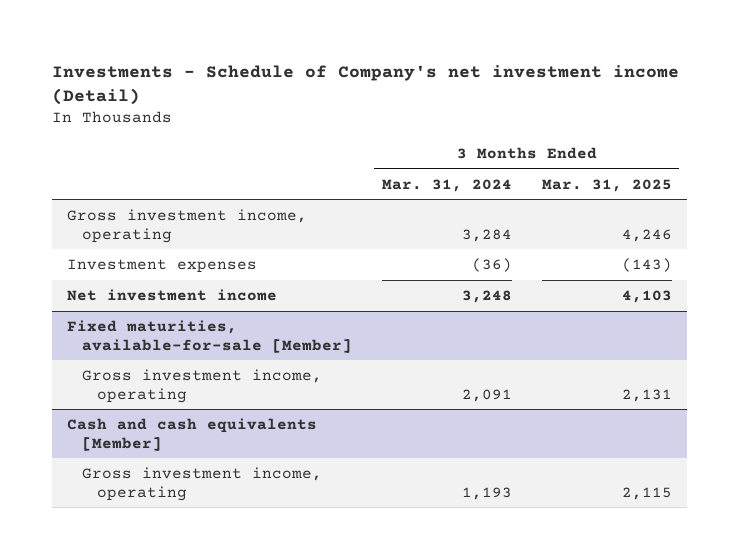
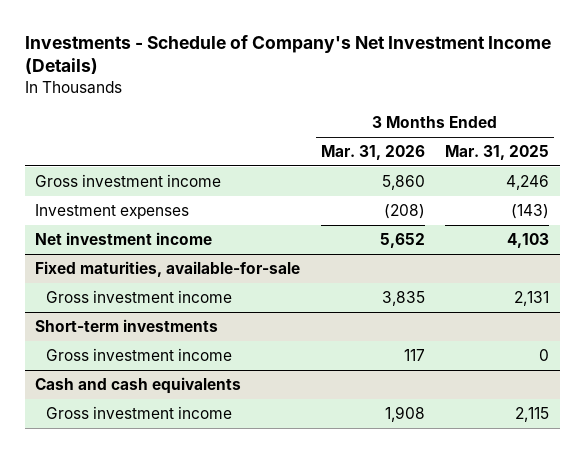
- Investments - Schedule of Company's net investment income (Detail)
+ Investments - Schedule of Company's Net Investment Income (Details)
- | 3 Months Ended Mar. 31, 2024 | 3 Months Ended Mar. 31, 2025
+ | 3 Months Ended Mar. 31, 2026 | 3 Months Ended Mar. 31, 2025
- Gross investment income, operating | 3,284 | 4,246
+ Gross investment income | 5,860 | 4,246
- Fixed maturities, available-for-sale [Member]
- Gross investment income, operating | 2,091 | 2,131
- Cash and cash equivalents [Member]
- Gross investment income, operating | 1,193 | 2,115
+ Fixed maturities, available-for-sale
+ Gross investment income | 3,835 | 2,131
+ Short-term investments
+ Gross investment income | 117 | 0
+ Cash and cash equivalents
+ Gross investment income | 1,908 | 2,115

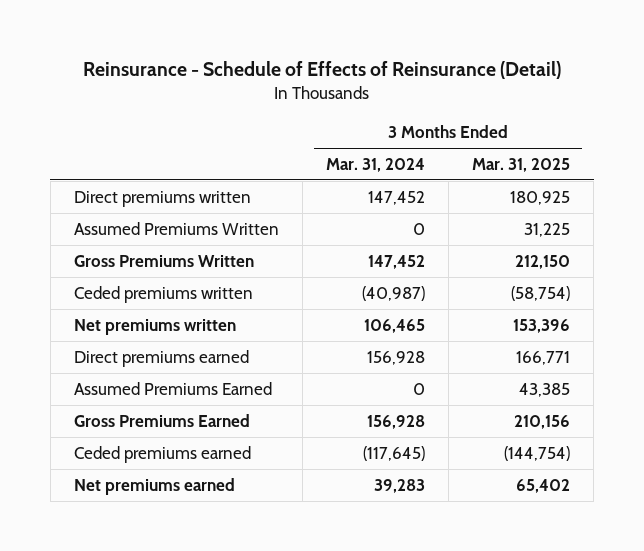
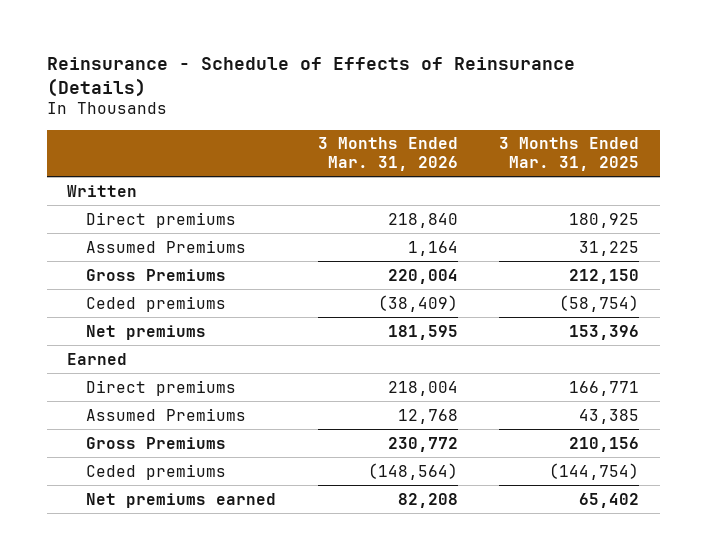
- Reinsurance - Schedule of Effects of Reinsurance (Detail)
+ Reinsurance - Schedule of Effects of Reinsurance (Details)
- | 3 Months Ended Mar. 31, 2024 | 3 Months Ended Mar. 31, 2025
+ | 3 Months Ended Mar. 31, 2026 | 3 Months Ended Mar. 31, 2025
- Direct premiums written | 147,452 | 180,925
- Assumed Premiums Written | 0 | 31,225
- Gross Premiums Written | 147,452 | 212,150
- Ceded premiums written | (40,987) | (58,754)
- Net premiums written | 106,465 | 153,396
- Direct premiums earned | 156,928 | 166,771
- Assumed Premiums Earned | 0 | 43,385
- Gross Premiums Earned | 156,928 | 210,156
- Ceded premiums earned | (117,645) | (144,754)
+ Written
+ Direct premiums | 218,840 | 180,925
+ Assumed Premiums | 1,164 | 31,225
+ Gross Premiums | 220,004 | 212,150
+ Ceded premiums | (38,409) | (58,754)
+ Net premiums | 181,595 | 153,396
+ Earned
+ Direct premiums | 218,004 | 166,771
+ Assumed Premiums | 12,768 | 43,385
+ Gross Premiums | 230,772 | 210,156
+ Ceded premiums | (148,564) | (144,754)

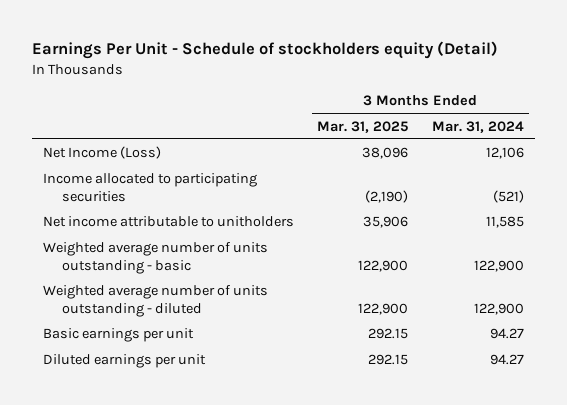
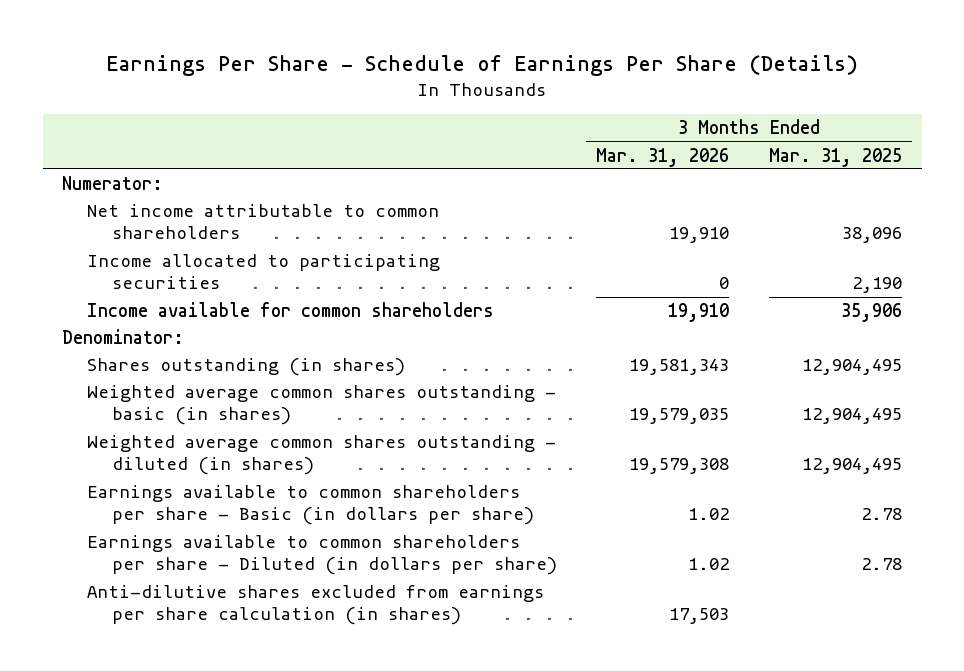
- Earnings Per Unit - Schedule of stockholders equity (Detail)
+ Earnings Per Share - Schedule of Earnings Per Share (Details)
- | 3 Months Ended Mar. 31, 2025 | 3 Months Ended Mar. 31, 2024
+ | 3 Months Ended Mar. 31, 2026 | 3 Months Ended Mar. 31, 2025
- Net Income (Loss) | 38,096 | 12,106
- Income allocated to participating securities | (2,190) | (521)
- Net income attributable to unitholders | 35,906 | 11,585
- Weighted average number of units outstanding - basic | 122,900 | 122,900
- Weighted average number of units outstanding - diluted | 122,900 | 122,900
- Basic earnings per unit | 292.15 | 94.27
- Diluted earnings per unit | 292.15 | 94.27
+ Numerator:
+ Net income attributable to common shareholders | 19,910 | 38,096
+ Income allocated to participating securities | 0 | 2,190
+ Income available for common shareholders | 19,910 | 35,906
+ Denominator:
+ Shares outstanding (in shares) | 19,581,343 | 12,904,495
+ Weighted average common shares outstanding - basic (in shares) | 19,579,035 | 12,904,495
+ Weighted average common shares outstanding - diluted (in shares) | 19,579,308 | 12,904,495
+ Earnings available to common shareholders per share - Basic (in dollars per share) | 1.02 | 2.78
+ Earnings available to common shareholders per share - Diluted (in dollars per share) | 1.02 | 2.78
+ Anti-dilutive shares excluded from earnings per share calculation (in shares) | 17,503 |

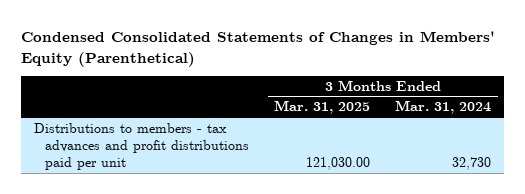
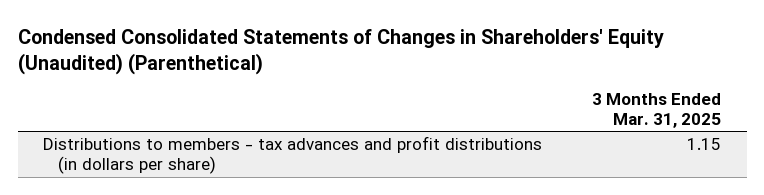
- Condensed Consolidated Statements of Changes in Members' Equity (Parenthetical)
+ Condensed Consolidated Statements of Changes in Shareholders' Equity (Unaudited) (Parenthetical)
- | 3 Months Ended Mar. 31, 2025 | 3 Months Ended Mar. 31, 2024
+ | 3 Months Ended Mar. 31, 2025
- Distributions to members - tax advances and profit distributions paid per unit | 121,030.00 | 32,730
+ Distributions to members - tax advances and profit distributions (in dollars per share) | 1.15

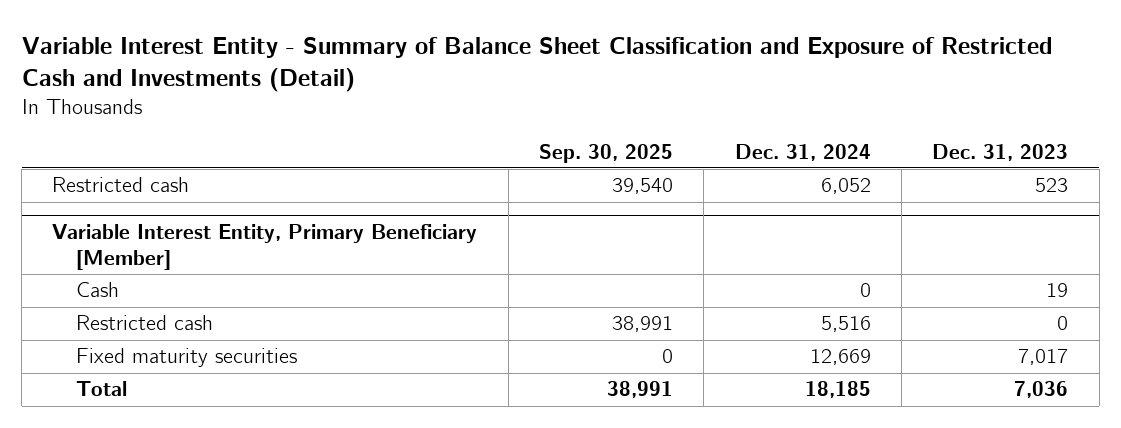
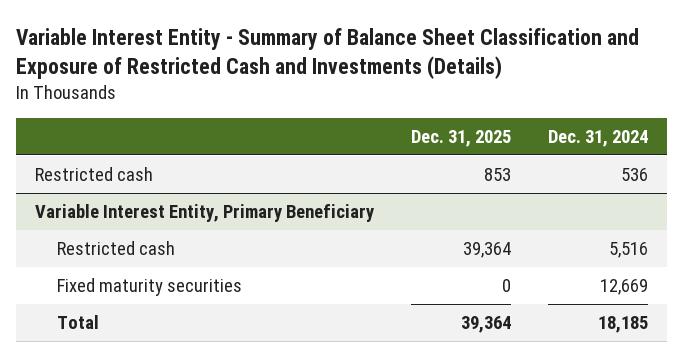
- Variable Interest Entity - Summary of Balance Sheet Classification and Exposure of Restricted Cash and Investments (Detail)
+ Variable Interest Entity - Summary of Balance Sheet Classification and Exposure of Restricted Cash and Investments (Details)
- | Sep. 30, 2025 | Dec. 31, 2024 | Dec. 31, 2023
+ | Dec. 31, 2025 | Dec. 31, 2024
- Restricted cash | 39,540 | 6,052 | 523
- Variable Interest Entity, Primary Beneficiary [Member]
- Cash | | 0 | 19
+ Restricted cash | 853 | 536
+ Variable Interest Entity, Primary Beneficiary

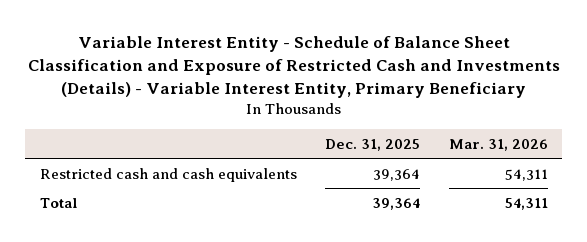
- Variable Interest Entity - Summary of Balance Sheet Classification and Exposure of Restricted Cash and Investments (Details)
+ Variable Interest Entity - Schedule of Balance Sheet Classification and Exposure of Restricted Cash and Investments (Details) - Variable Interest Entity, Primary Beneficiary
- | Dec. 31, 2025 | Dec. 31, 2024
+ | Dec. 31, 2025 | Mar. 31, 2026
- Restricted cash | 853 | 536
- Variable Interest Entity, Primary Beneficiary
- Restricted cash | 39,364 | 5,516
- Fixed maturity securities | 0 | 12,669
+ Restricted cash and cash equivalents | 39,364 | 54,311

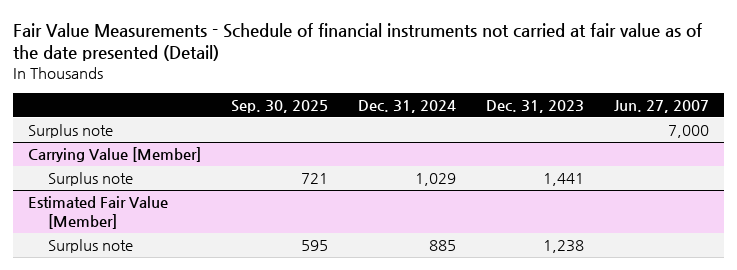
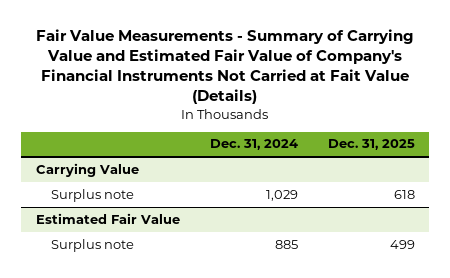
- Fair Value Measurements - Schedule of financial instruments not carried at fair value as of the date presented (Detail)
+ Fair Value Measurements - Summary of Carrying Value and Estimated Fair Value of Company's Financial Instruments Not Carried at Fait Value (Details)
- | Sep. 30, 2025 | Dec. 31, 2024 | Dec. 31, 2023 | Jun. 27, 2007
+ | Dec. 31, 2024 | Dec. 31, 2025
- Surplus note | | | | 7,000
- Carrying Value [Member]
+ Carrying Value
- Estimated Fair Value [Member]
+ Estimated Fair Value

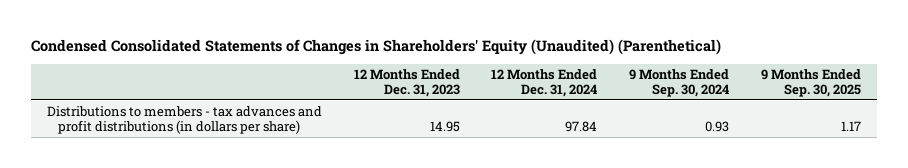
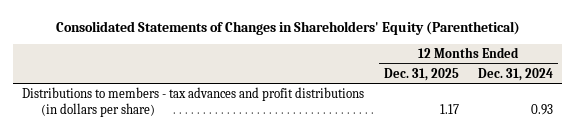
- Condensed Consolidated Statements of Changes in Shareholders' Equity (Unaudited) (Parenthetical)
+ Consolidated Statements of Changes in Shareholders' Equity (Parenthetical)
- | 12 Months Ended Dec. 31, 2023 | 12 Months Ended Dec. 31, 2024 | 9 Months Ended Sep. 30, 2024 | 9 Months Ended Sep. 30, 2025
+ | 12 Months Ended Dec. 31, 2025 | 12 Months Ended Dec. 31, 2024
- Distributions to members - tax advances and profit distributions (in dollars per share) | 14.95 | 97.84 | 0.93 | 1.17
+ Distributions to members - tax advances and profit distributions (in dollars per share) | 1.17 | 0.93

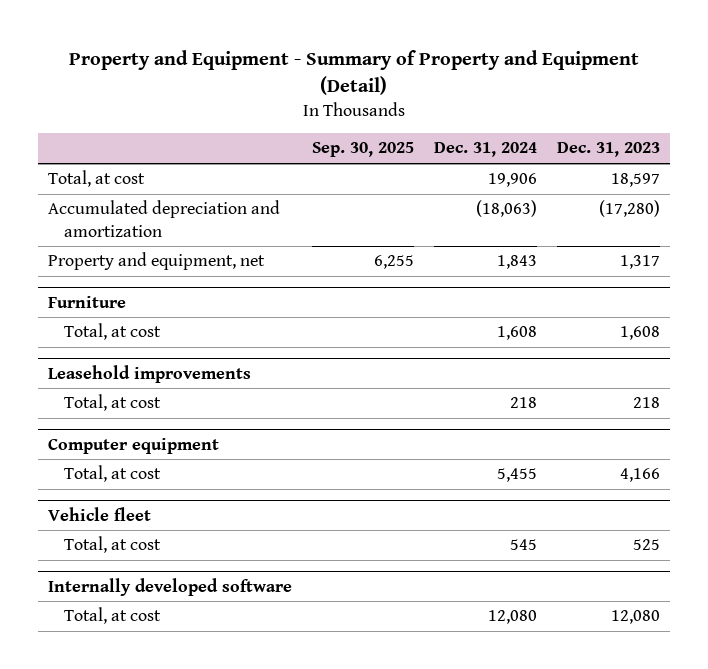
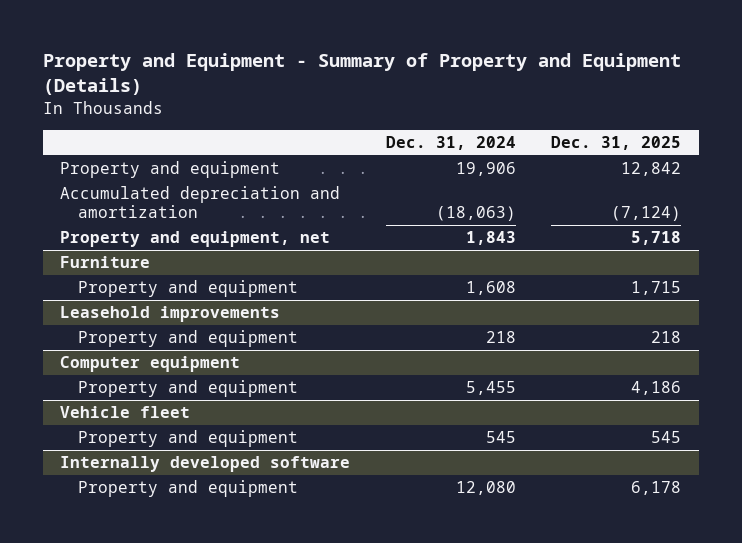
- Property and Equipment - Summary of Property and Equipment (Detail)
+ Property and Equipment - Summary of Property and Equipment (Details)
- | Sep. 30, 2025 | Dec. 31, 2024 | Dec. 31, 2023
+ | Dec. 31, 2024 | Dec. 31, 2025
- Total, at cost | | 19,906 | 18,597
+ Property and equipment | 19,906 | 12,842
@ Furniture
- Total, at cost | | 1,608 | 1,608
+ Property and equipment | 1,608 | 1,715
@ Leasehold improvements
- Total, at cost | | 218 | 218
+ Property and equipment | 218 | 218
@ Computer equipment
- Total, at cost | | 5,455 | 4,166
+ Property and equipment | 5,455 | 4,186
@ Vehicle fleet
- Total, at cost | | 545 | 525
+ Property and equipment | 545 | 545
@ Internally developed software
- Total, at cost | | 12,080 | 12,080
+ Property and equipment | 12,080 | 6,178

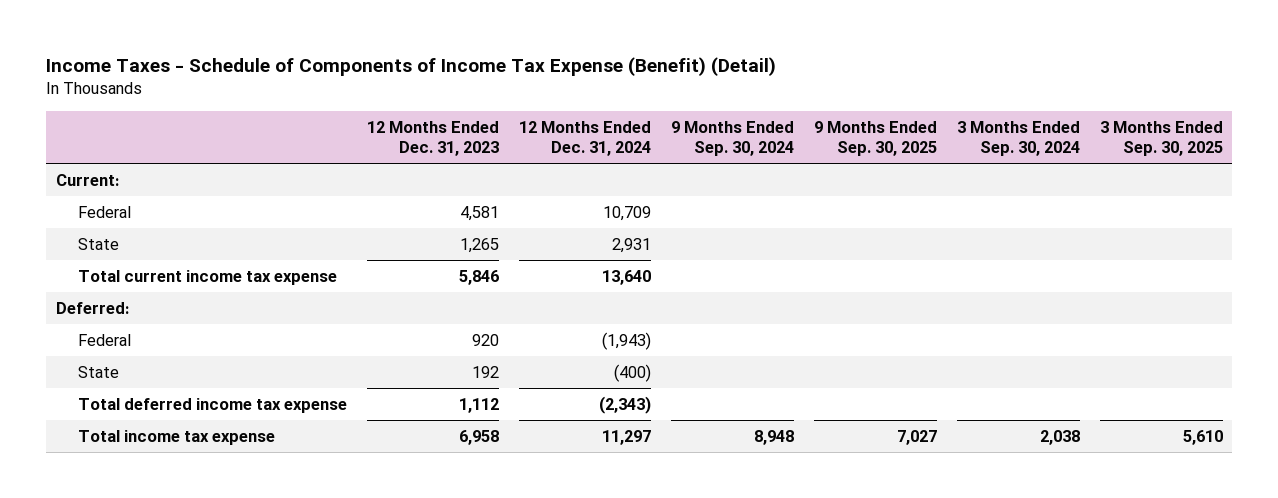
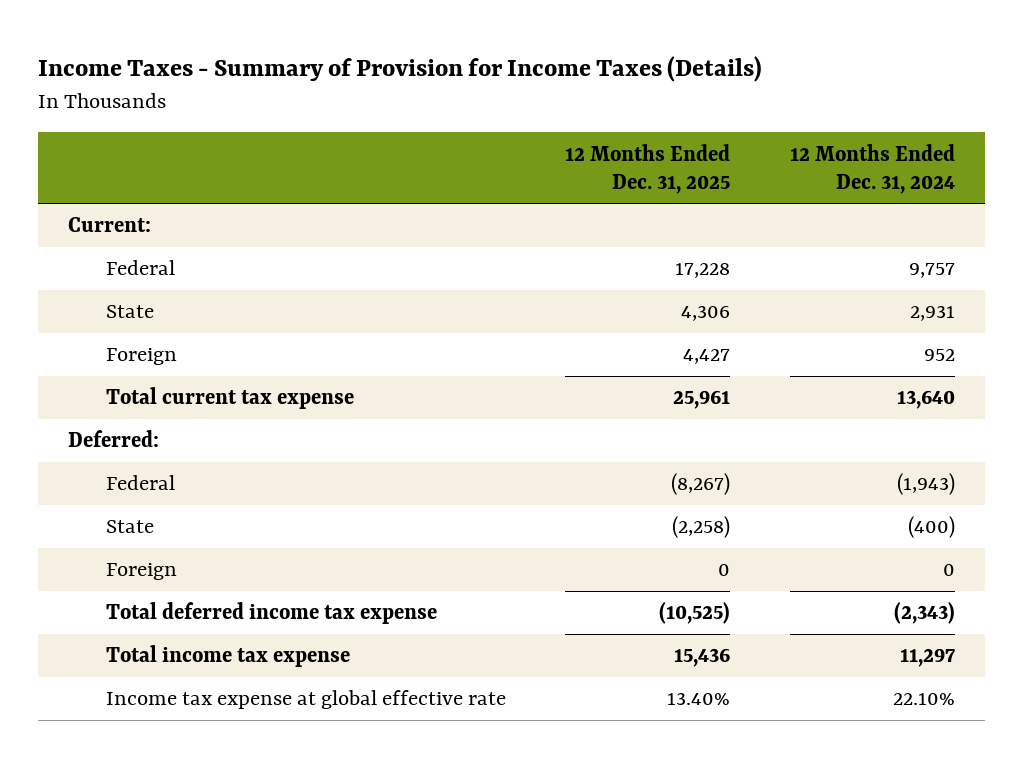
- Income Taxes - Schedule of Components of Income Tax Expense (Benefit) (Detail)
+ Income Taxes - Summary of Provision for Income Taxes (Details)
- | 12 Months Ended Dec. 31, 2023 | 12 Months Ended Dec. 31, 2024 | 9 Months Ended Sep. 30, 2024 | 9 Months Ended Sep. 30, 2025 | 3 Months Ended Sep. 30, 2024 | 3 Months Ended Sep. 30, 2025
+ | 12 Months Ended Dec. 31, 2025 | 12 Months Ended Dec. 31, 2024
- Federal | 4,581 | 10,709 | | | |
+ Federal | 17,228 | 9,757
- Total current income tax expense | 5,846 | 13,640 | | | |
+ Foreign | 4,427 | 952
+ Total current tax expense | 25,961 | 13,640
+ Foreign | 0 | 0
+ Income tax expense at global effective rate | 13.40% | 22.10%

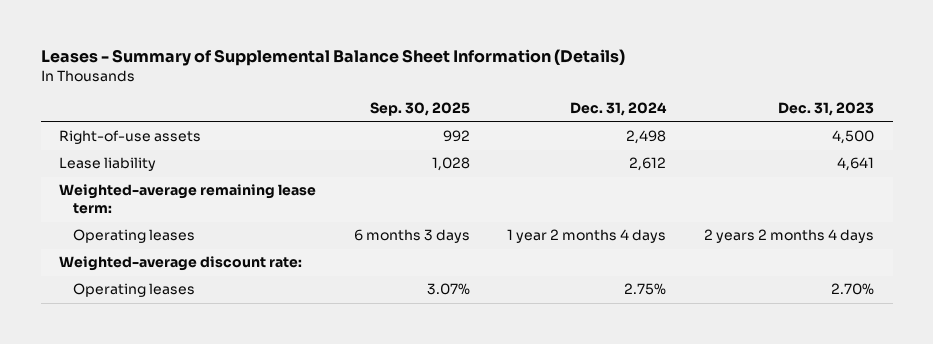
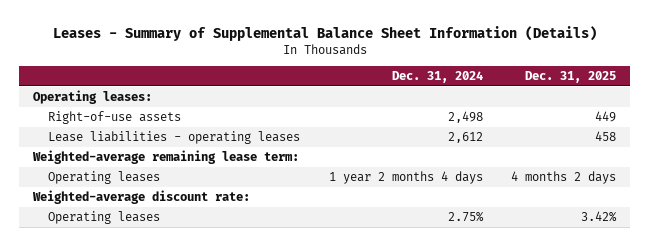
- | Sep. 30, 2025 | Dec. 31, 2024 | Dec. 31, 2023
+ | Dec. 31, 2024 | Dec. 31, 2025
+ Operating leases:
- Lease liability | 1,028 | 2,612 | 4,641
+ Lease liabilities - operating leases | 2,612 | 458

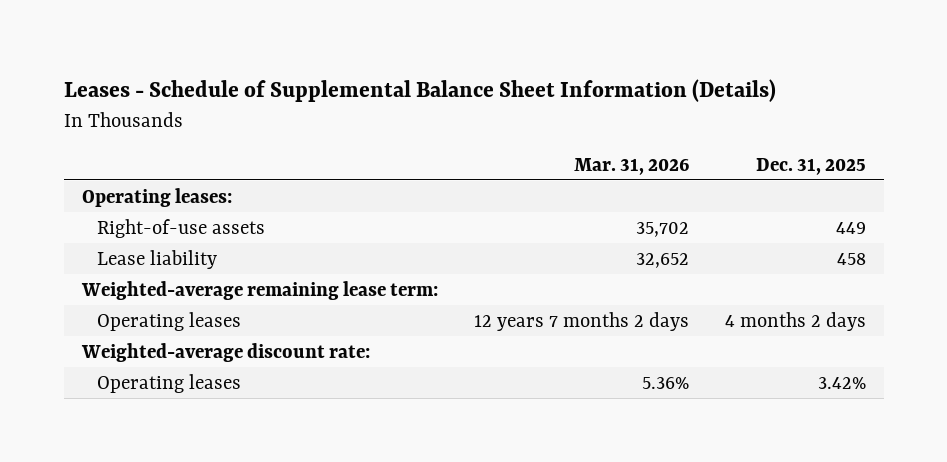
- Leases - Summary of Supplemental Balance Sheet Information (Details)
+ Leases - Schedule of Supplemental Balance Sheet Information (Details)
- | Dec. 31, 2024 | Dec. 31, 2025
+ | Mar. 31, 2026 | Dec. 31, 2025
- Lease liabilities - operating leases | 2,612 | 458
+ Lease liability | 32,652 | 458

